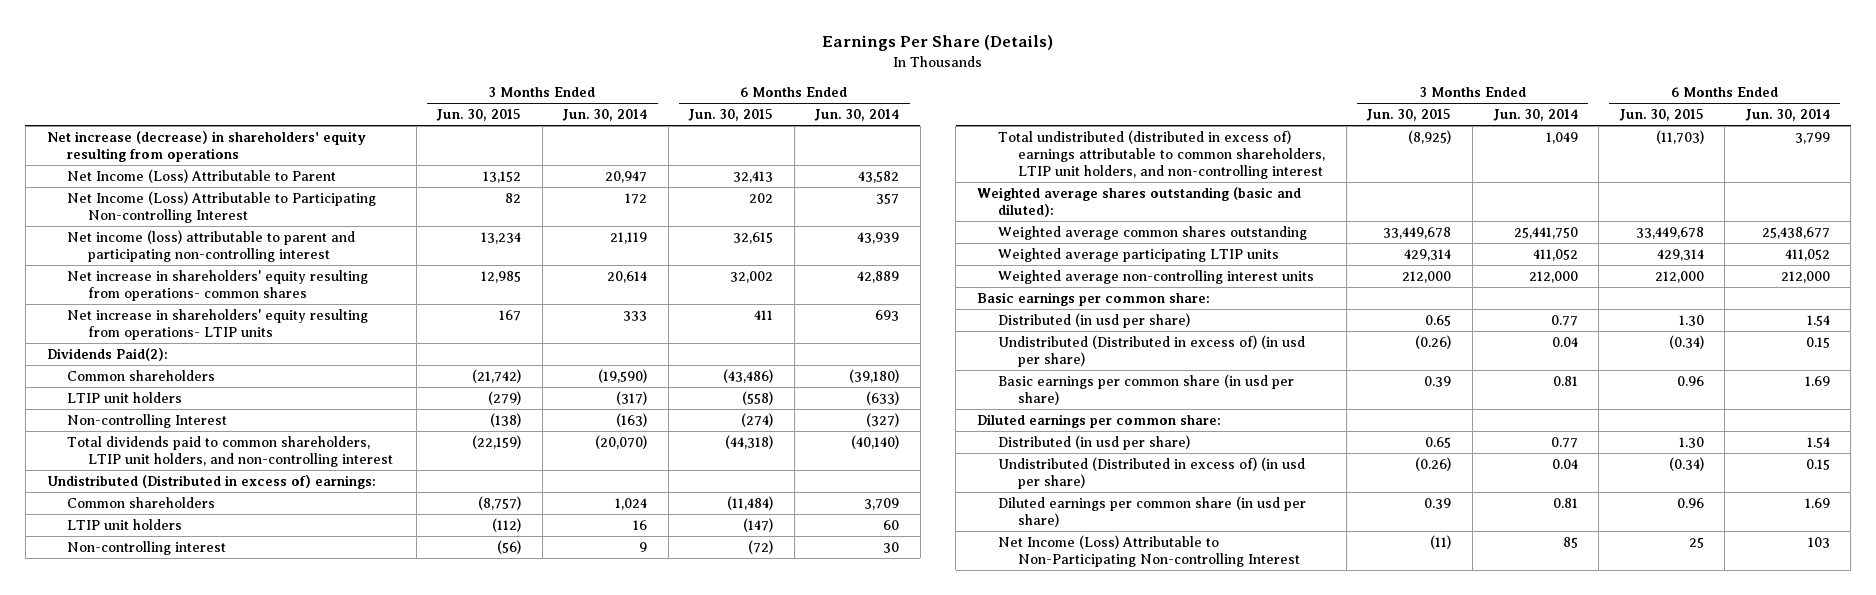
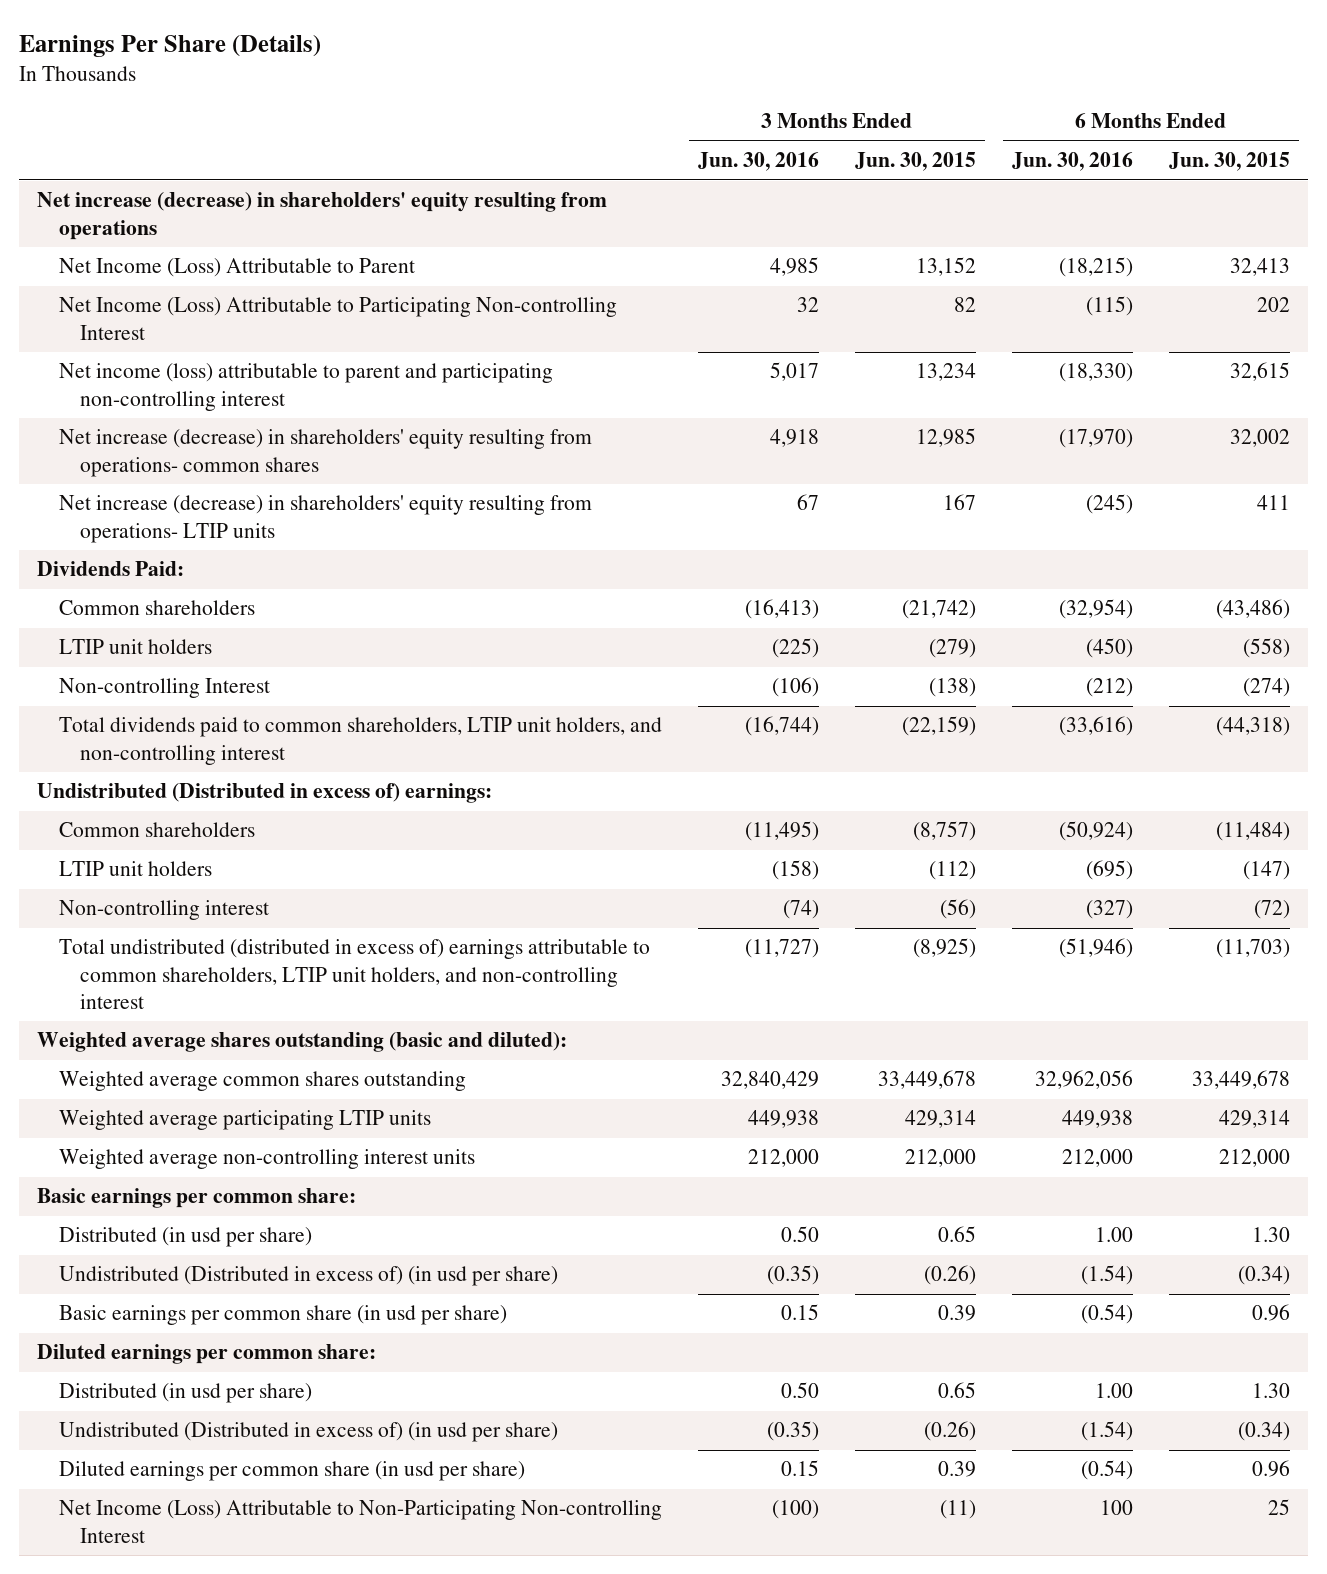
- | 3 Months Ended Jun. 30, 2015 | 3 Months Ended Jun. 30, 2014 | 6 Months Ended Jun. 30, 2015 | 6 Months Ended Jun. 30, 2014
+ | 3 Months Ended Jun. 30, 2016 | 3 Months Ended Jun. 30, 2015 | 6 Months Ended Jun. 30, 2016 | 6 Months Ended Jun. 30, 2015
- Net increase in shareholders' equity resulting from operations- common shares | 12,985 | 20,614 | 32,002 | 42,889
- Net increase in shareholders' equity resulting from operations- LTIP units | 167 | 333 | 411 | 693
- Dividends Paid(2):
+ Net increase (decrease) in shareholders' equity resulting from operations- common shares | 4,918 | 12,985 | (17,970) | 32,002
+ Net increase (decrease) in shareholders' equity resulting from operations- LTIP units | 67 | 167 | (245) | 411
+ Dividends Paid:

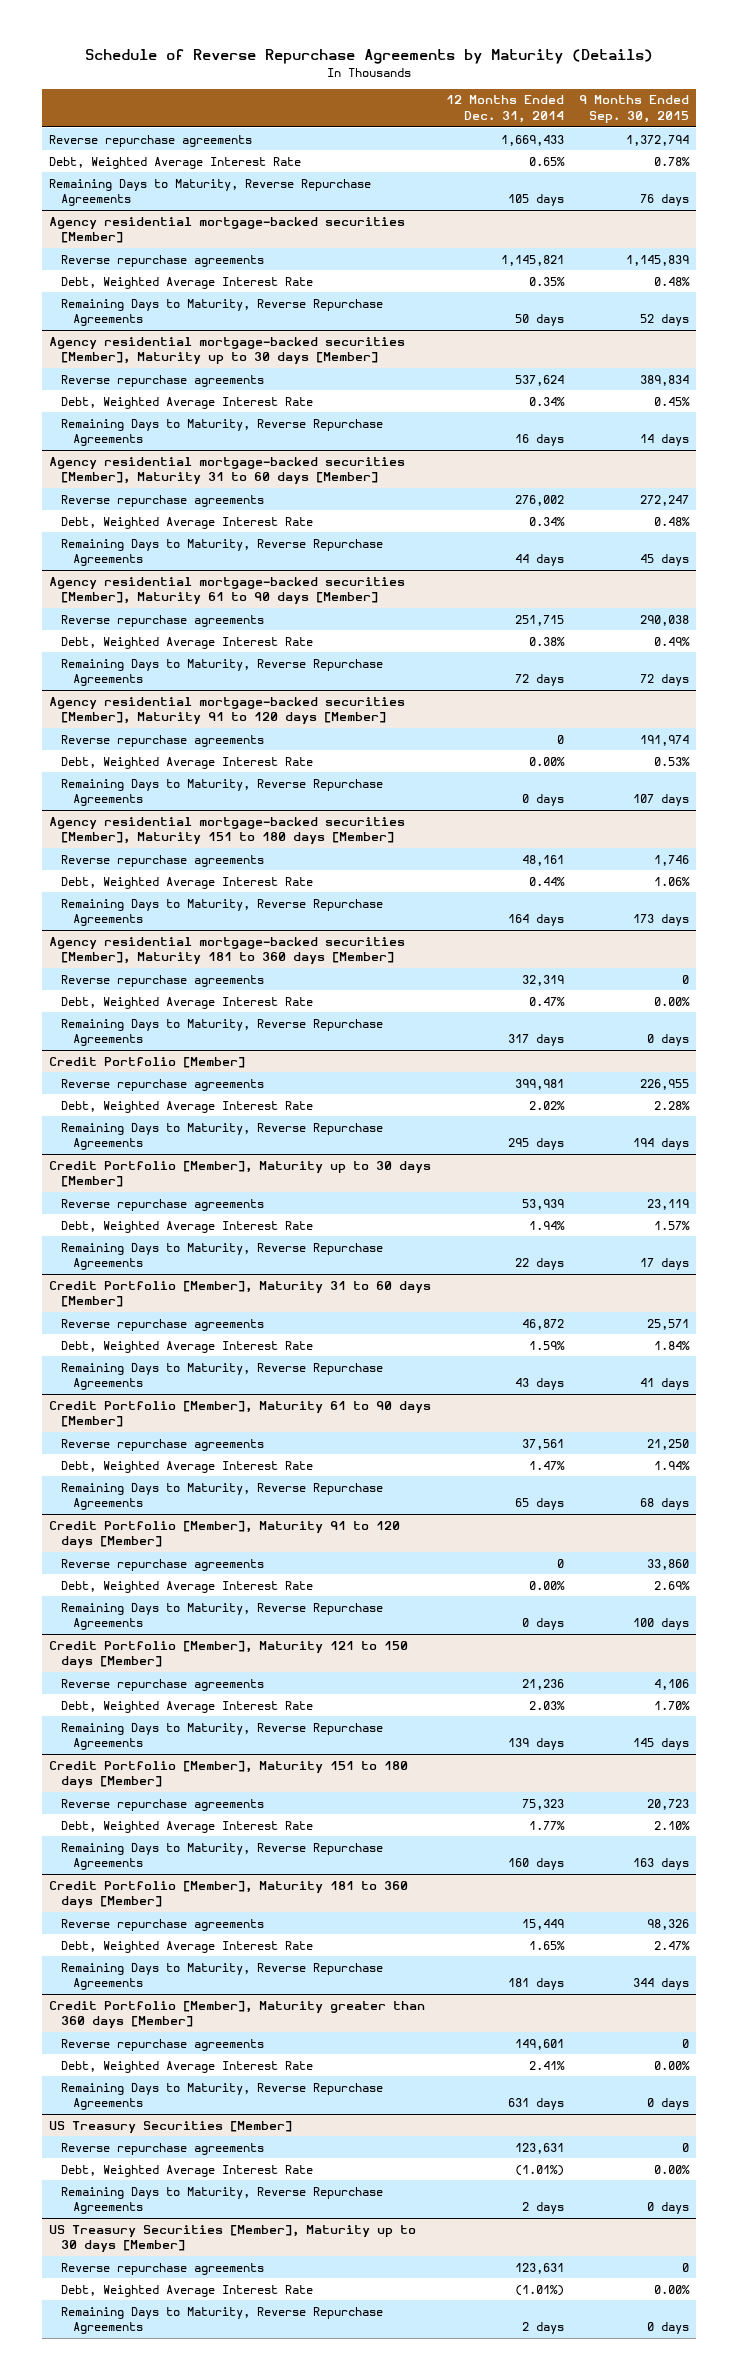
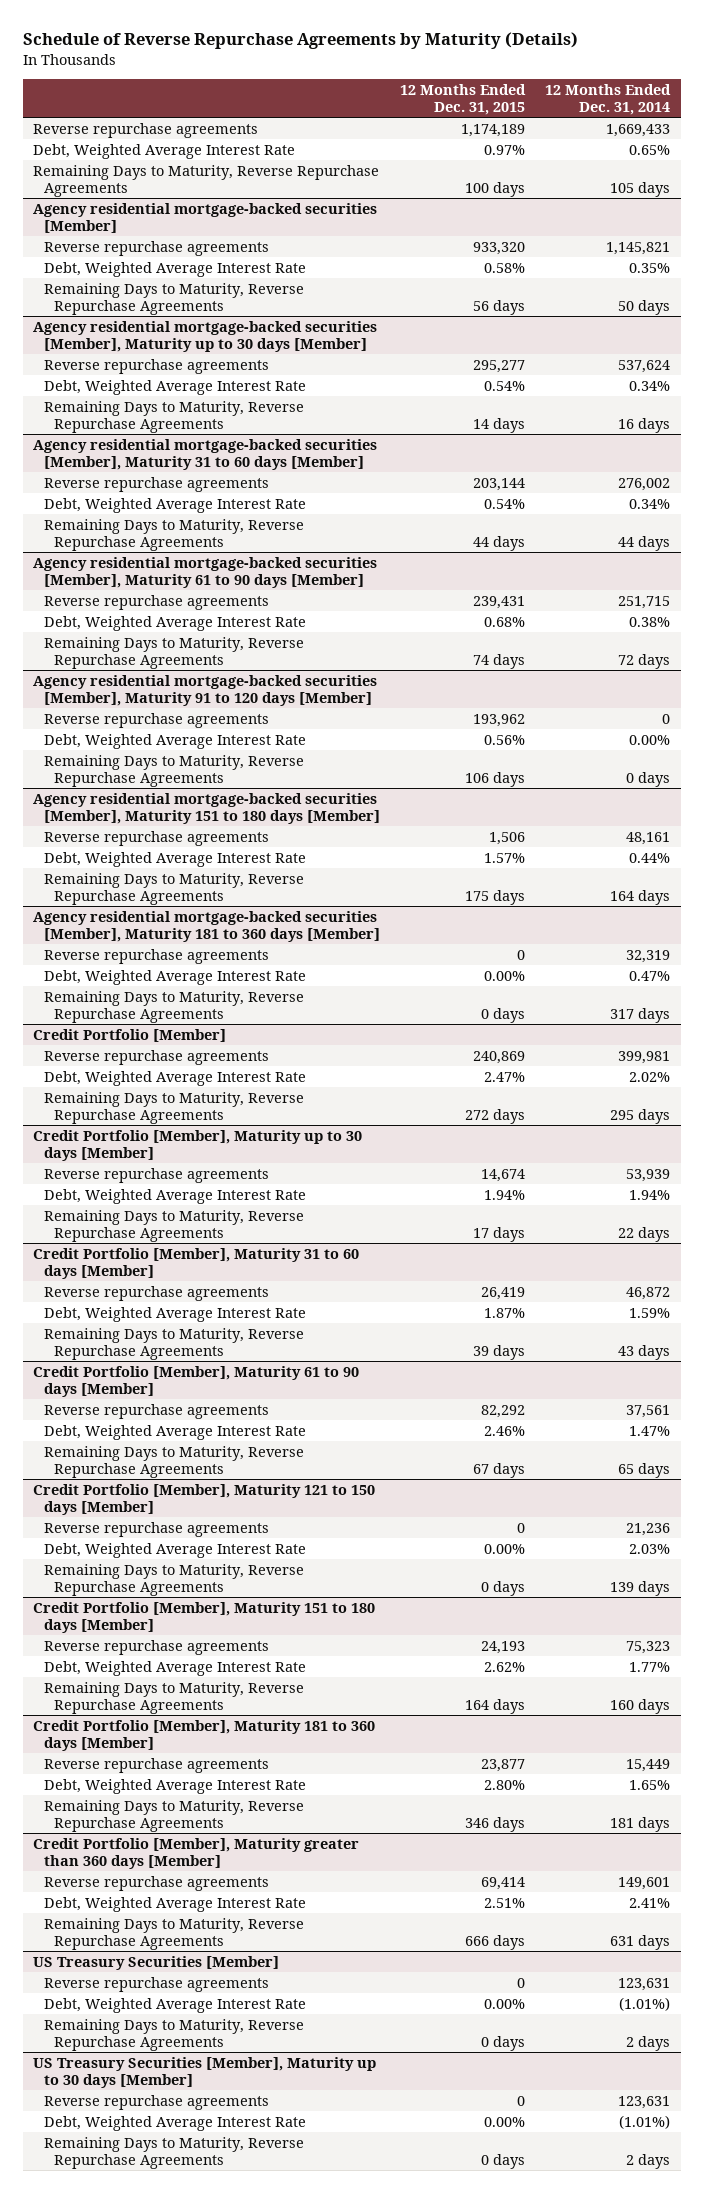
- | 12 Months Ended Dec. 31, 2014 | 9 Months Ended Sep. 30, 2015
+ | 12 Months Ended Dec. 31, 2015 | 12 Months Ended Dec. 31, 2014
- Credit Portfolio [Member], Maturity 91 to 120 days [Member]
- Reverse repurchase agreements | 0 | 33,860
- Debt, Weighted Average Interest Rate | 0.00% | 2.69%
- Remaining Days to Maturity, Reverse Repurchase Agreements | 0 days | 100 days

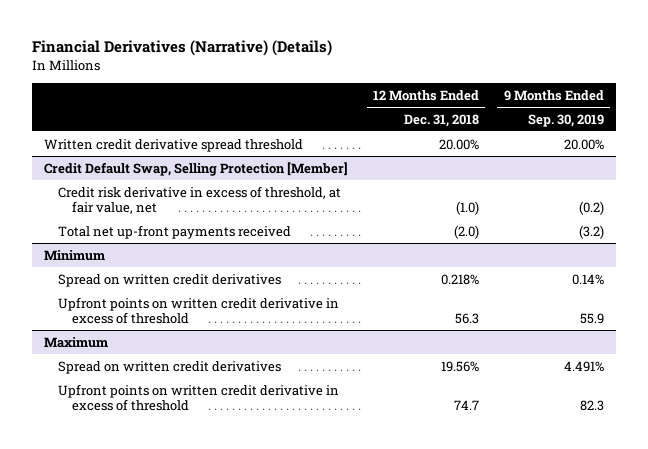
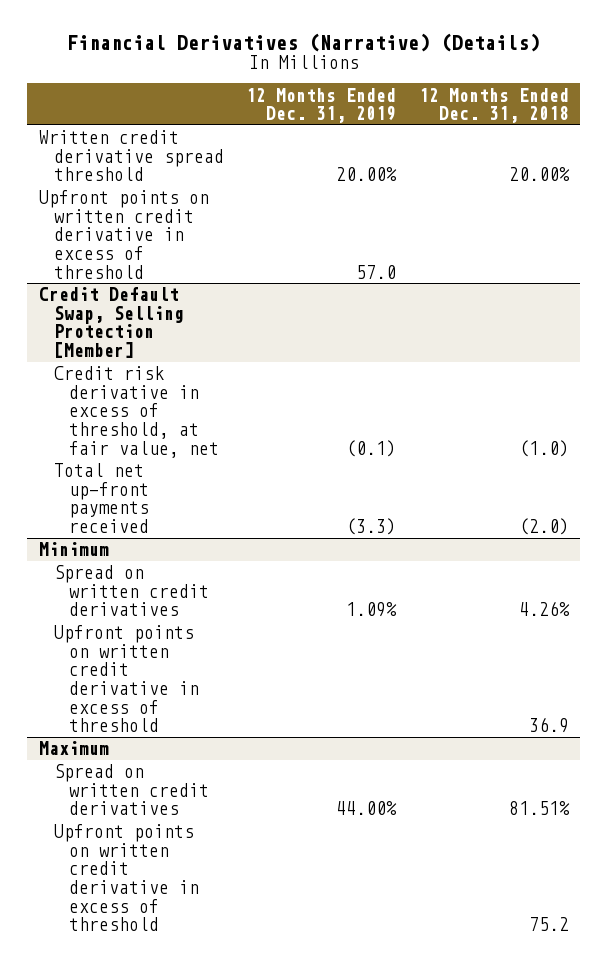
- | 12 Months Ended Dec. 31, 2018 | 9 Months Ended Sep. 30, 2019
+ | 12 Months Ended Dec. 31, 2019 | 12 Months Ended Dec. 31, 2018
+ Upfront points on written credit derivative in excess of threshold | 57.0 |
@ Minimum
- Spread on written credit derivatives | 0.218% | 0.14%
- Upfront points on written credit derivative in excess of threshold | 56.3 | 55.9
+ Spread on written credit derivatives | 1.09% | 4.26%
+ Upfront points on written credit derivative in excess of threshold | | 36.9
@ Maximum
- Spread on written credit derivatives | 19.56% | 4.491%
- Upfront points on written credit derivative in excess of threshold | 74.7 | 82.3
+ Spread on written credit derivatives | 44.00% | 81.51%
+ Upfront points on written credit derivative in excess of threshold | | 75.2

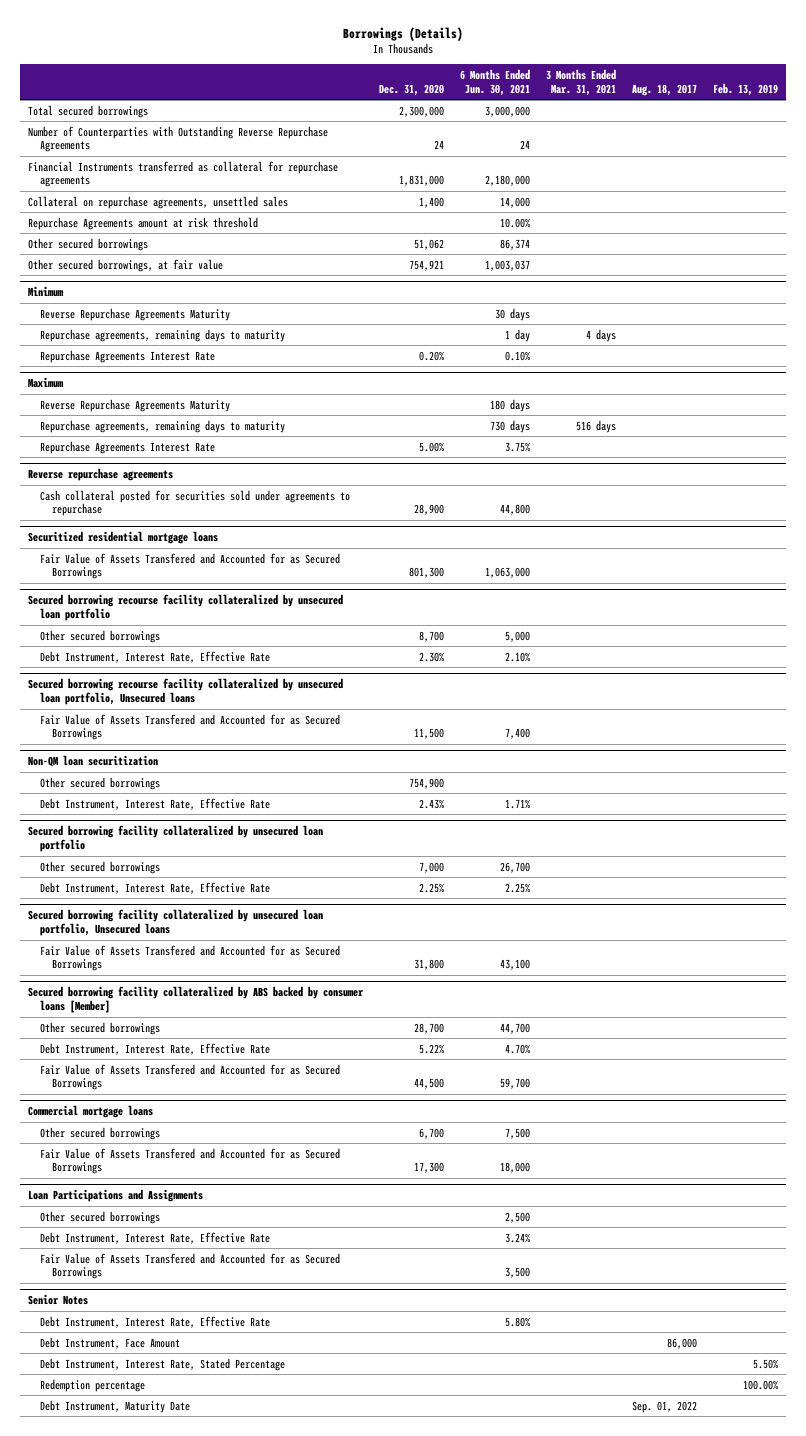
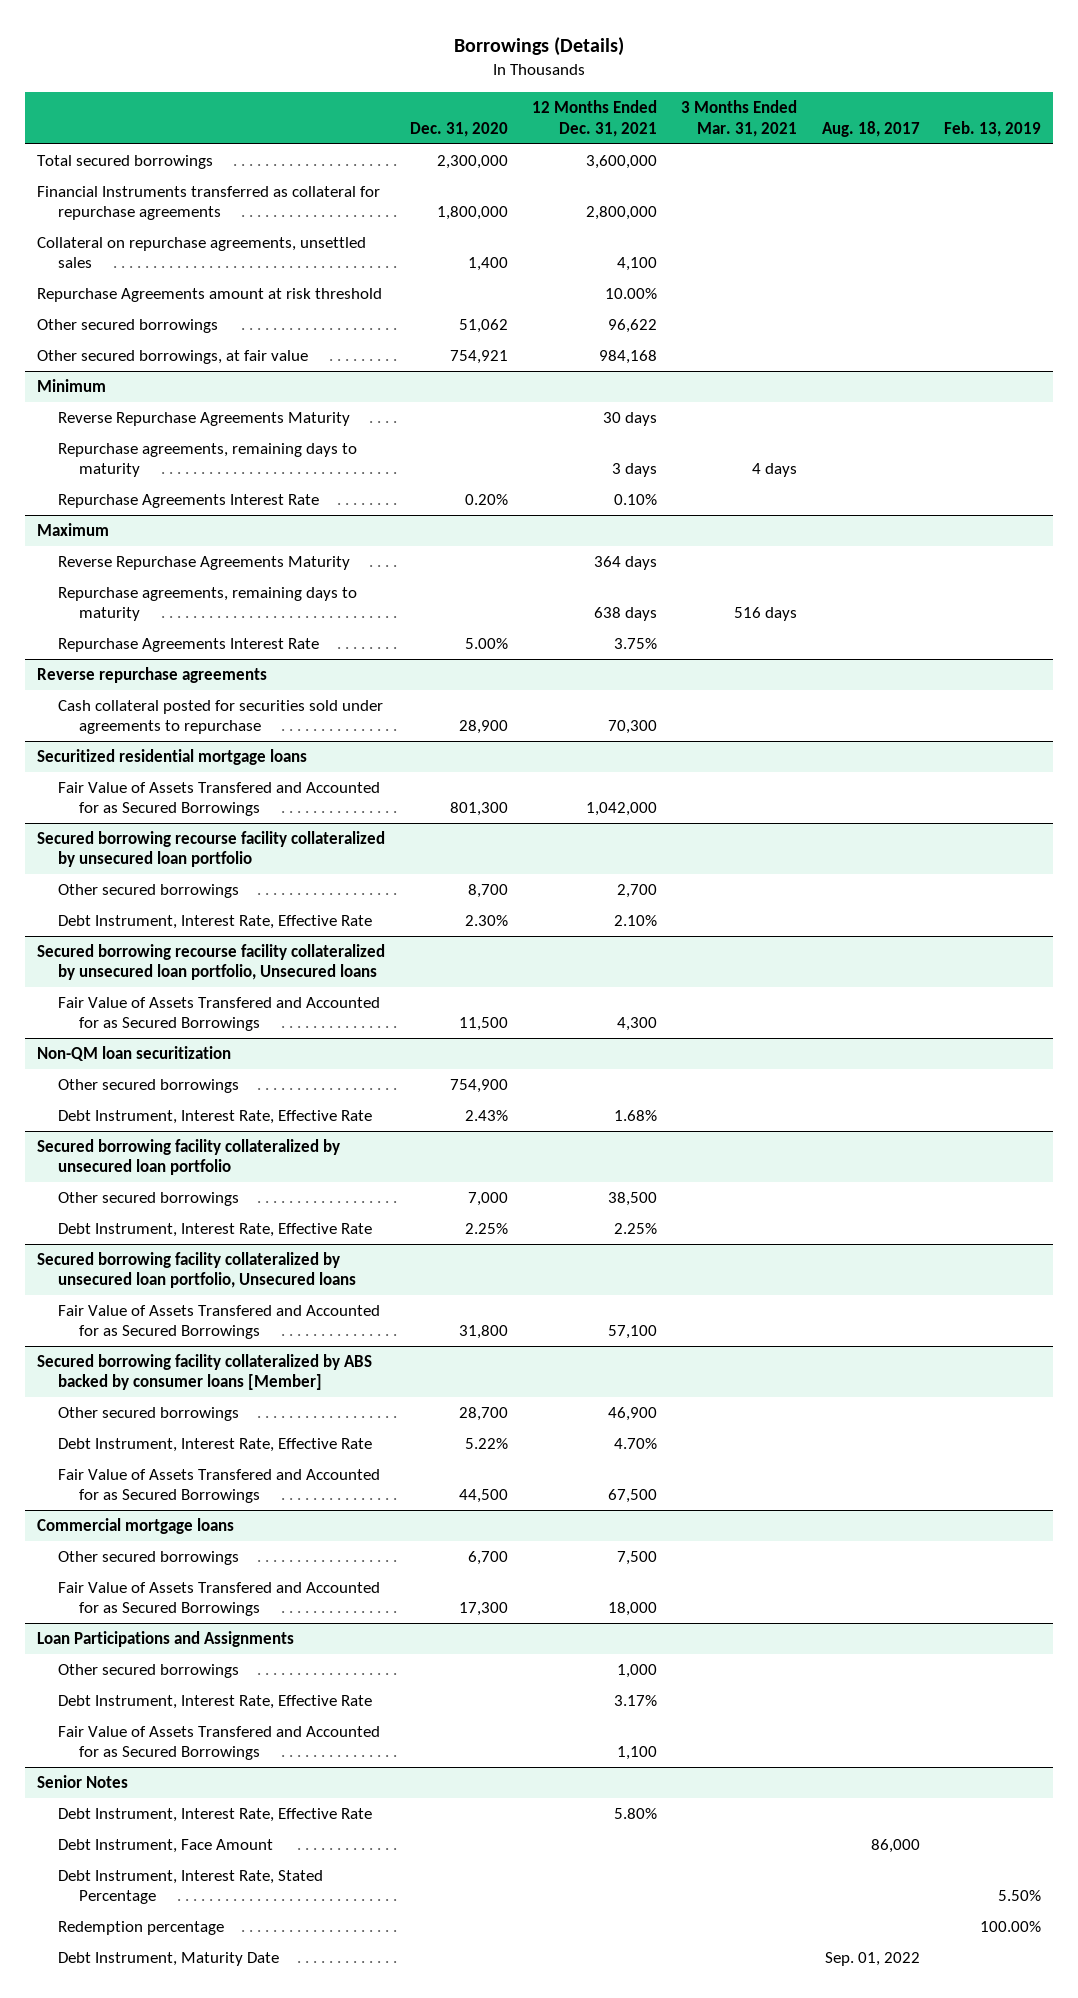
- | Dec. 31, 2020 | 6 Months Ended Jun. 30, 2021 | 3 Months Ended Mar. 31, 2021 | Aug. 18, 2017 | Feb. 13, 2019
+ | Dec. 31, 2020 | 12 Months Ended Dec. 31, 2021 | 3 Months Ended Mar. 31, 2021 | Aug. 18, 2017 | Feb. 13, 2019
- Number of Counterparties with Outstanding Reverse Repurchase Agreements | 24 | 24 | | |
- Financial Instruments transferred as collateral for repurchase agreements | 1,831,000 | 2,180,000 | | |
+ Financial Instruments transferred as collateral for repurchase agreements | 1,800,000 | 2,800,000 | | |

